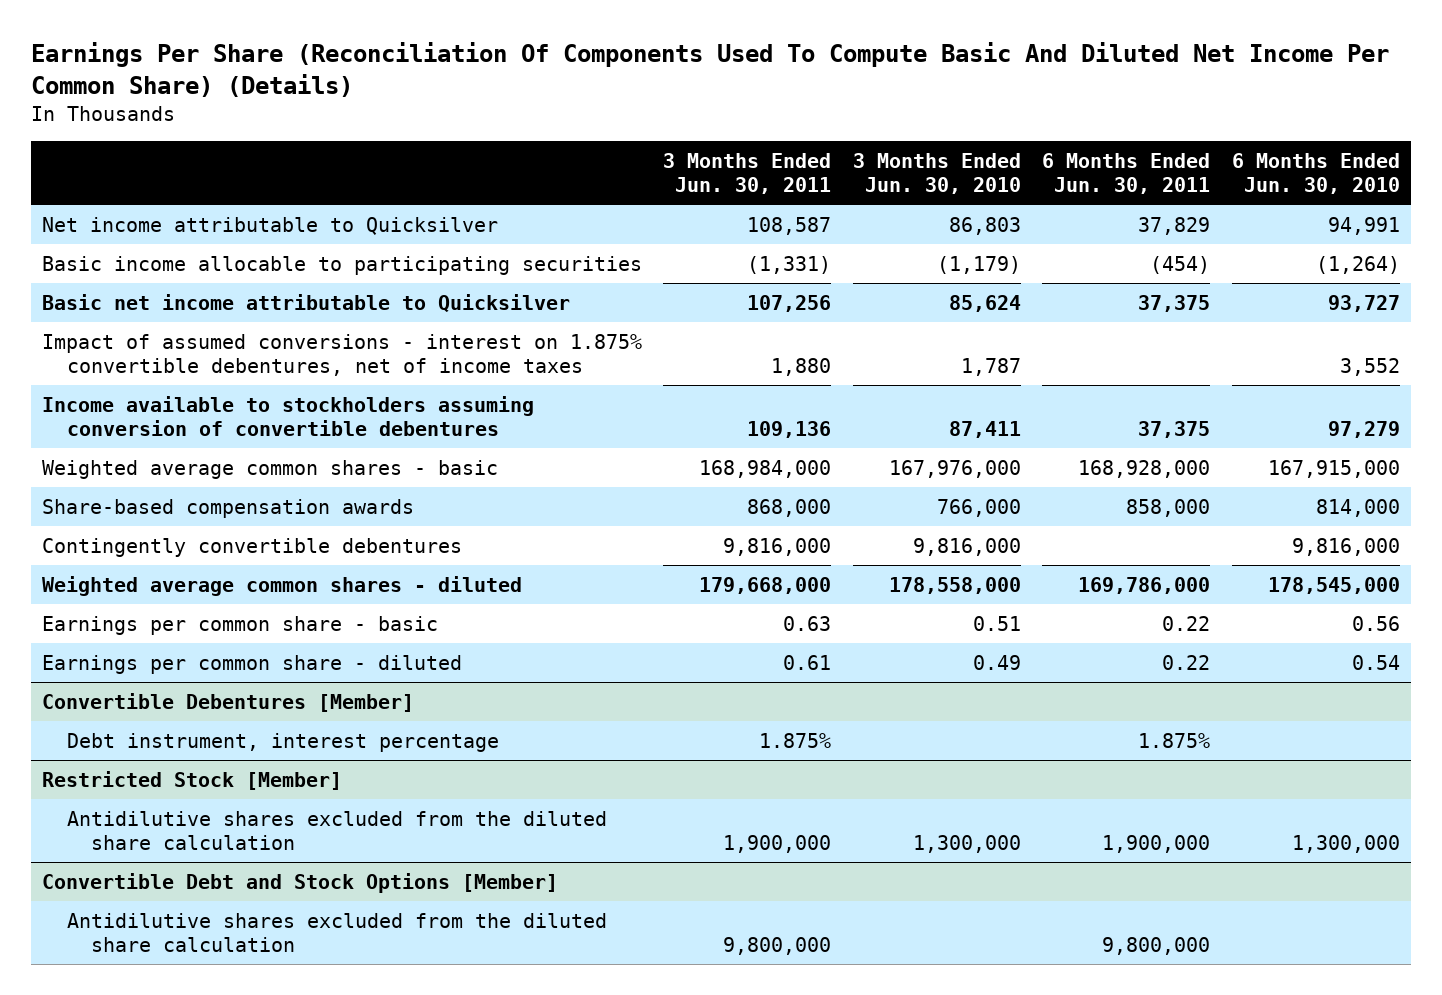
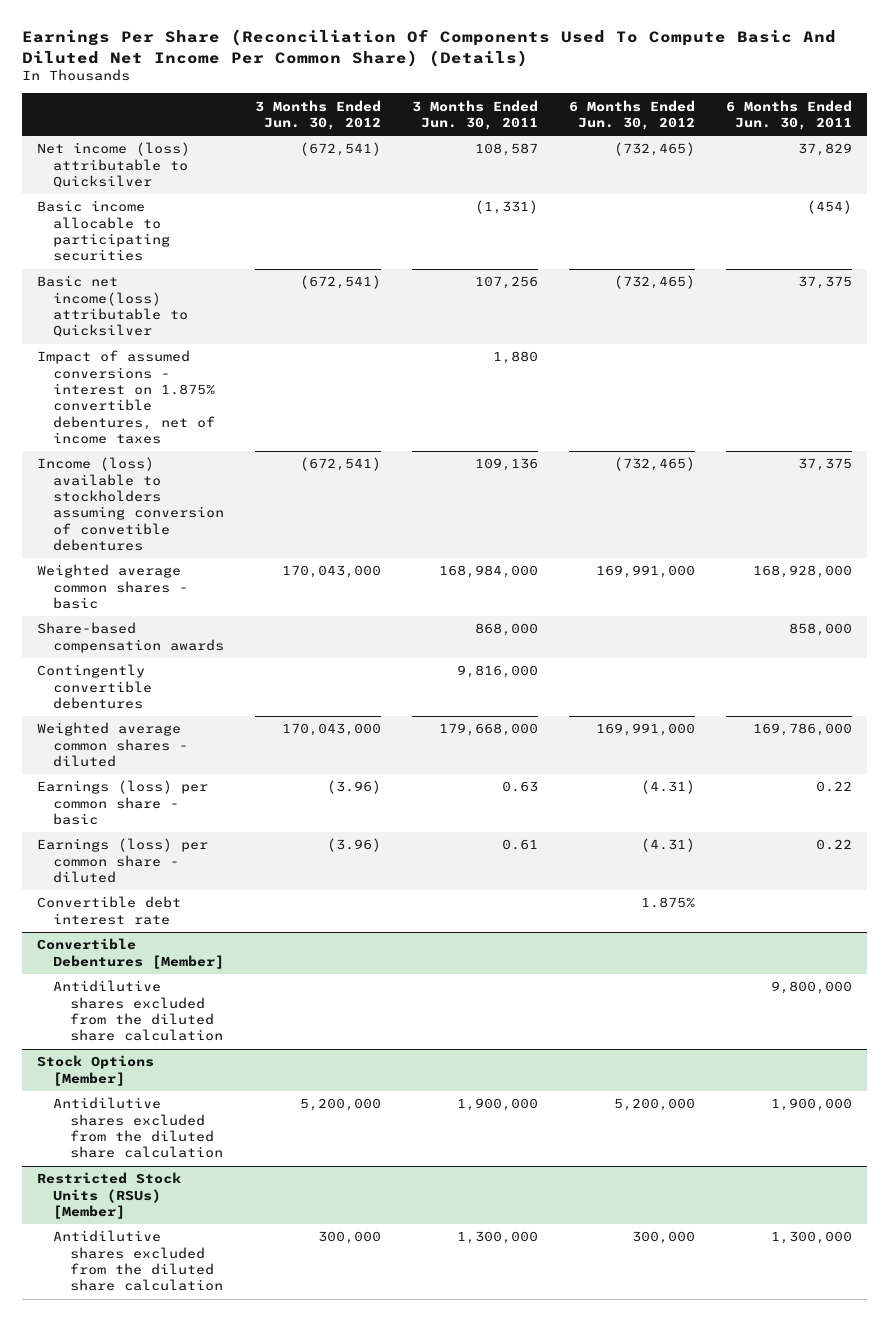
- | 3 Months Ended Jun. 30, 2011 | 3 Months Ended Jun. 30, 2010 | 6 Months Ended Jun. 30, 2011 | 6 Months Ended Jun. 30, 2010
+ | 3 Months Ended Jun. 30, 2012 | 3 Months Ended Jun. 30, 2011 | 6 Months Ended Jun. 30, 2012 | 6 Months Ended Jun. 30, 2011
- Net income attributable to Quicksilver | 108,587 | 86,803 | 37,829 | 94,991
+ Net income (loss) attributable to Quicksilver | (672,541) | 108,587 | (732,465) | 37,829
- Basic net income attributable to Quicksilver | 107,256 | 85,624 | 37,375 | 93,727
+ Basic net income(loss) attributable to Quicksilver | (672,541) | 107,256 | (732,465) | 37,375
- Income available to stockholders assuming conversion of convertible debentures | 109,136 | 87,411 | 37,375 | 97,279
+ Income (loss) available to stockholders assuming conversion of convetible debentures | (672,541) | 109,136 | (732,465) | 37,375
- Earnings per common share - basic | 0.63 | 0.51 | 0.22 | 0.56
- Earnings per common share - diluted | 0.61 | 0.49 | 0.22 | 0.54
+ Earnings (loss) per common share - basic | (3.96) | 0.63 | (4.31) | 0.22
+ Earnings (loss) per common share - diluted | (3.96) | 0.61 | (4.31) | 0.22
+ Convertible debt interest rate | | | 1.875% |
@ Convertible Debentures [Member]
- Debt instrument, interest percentage | 1.875% | | 1.875% |
- Restricted Stock [Member]
@ Convertible Debentures [Member]
+ Antidilutive shares excluded from the diluted share calculation | | | | 9,800,000
+ Stock Options [Member]
- Convertible Debt and Stock Options [Member]
- Antidilutive shares excluded from the diluted share calculation | 9,800,000 | | 9,800,000 |
+ Restricted Stock Units (RSUs) [Member]
+ Antidilutive shares excluded from the diluted share calculation | 300,000 | 1,300,000 | 300,000 | 1,300,000

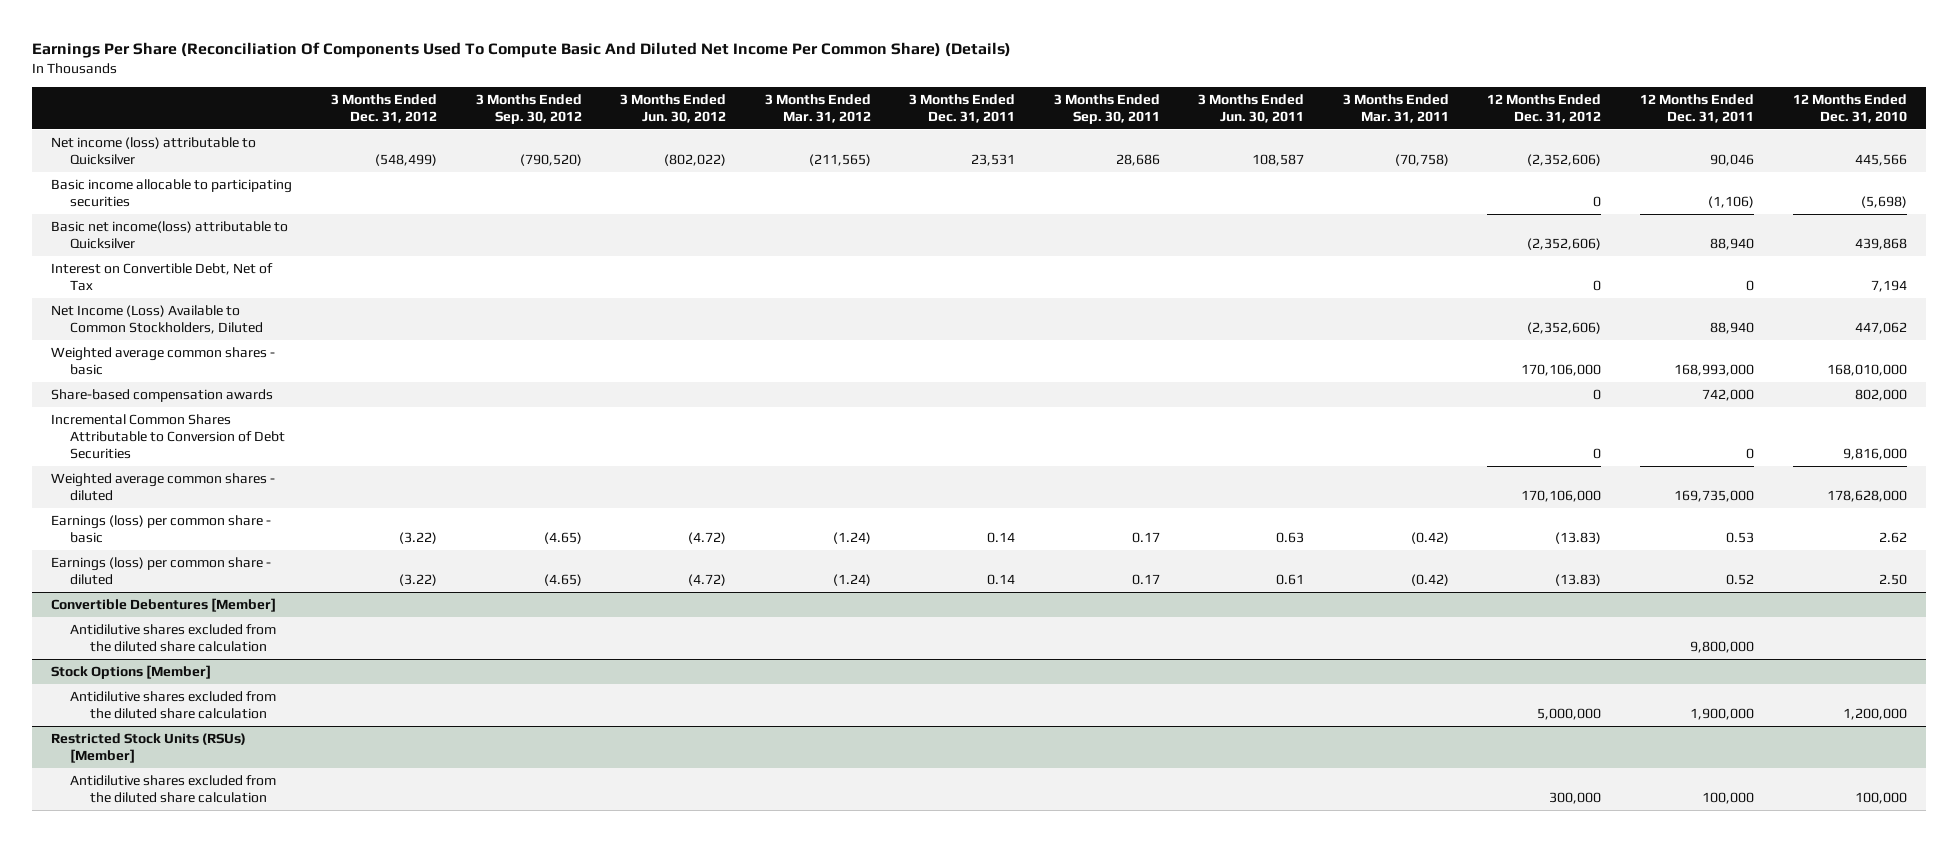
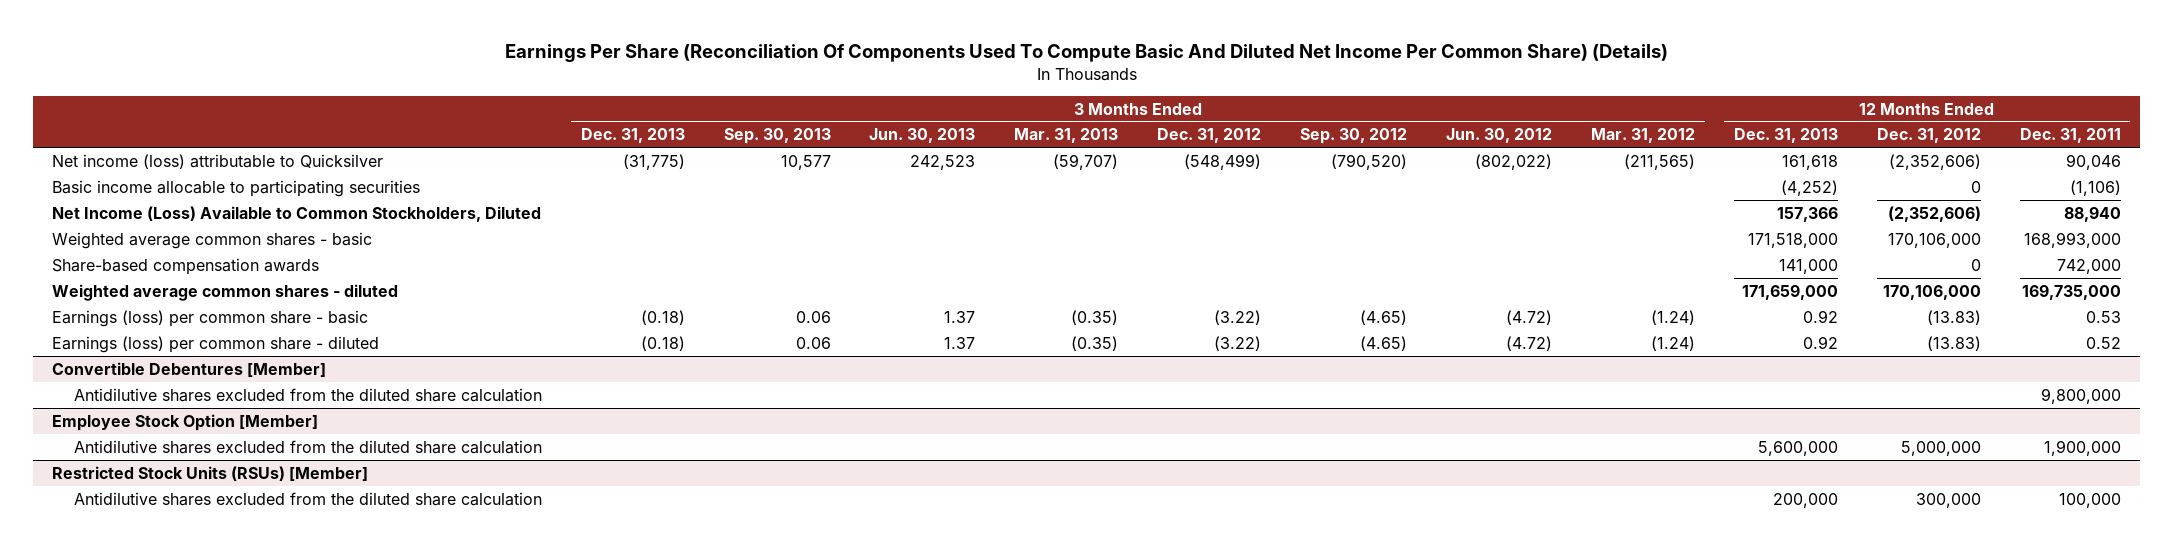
- | 3 Months Ended Dec. 31, 2012 | 3 Months Ended Sep. 30, 2012 | 3 Months Ended Jun. 30, 2012 | 3 Months Ended Mar. 31, 2012 | 3 Months Ended Dec. 31, 2011 | 3 Months Ended Sep. 30, 2011 | 3 Months Ended Jun. 30, 2011 | 3 Months Ended Mar. 31, 2011 | 12 Months Ended Dec. 31, 2012 | 12 Months Ended Dec. 31, 2011 | 12 Months Ended Dec. 31, 2010
+ | 3 Months Ended Dec. 31, 2013 | 3 Months Ended Sep. 30, 2013 | 3 Months Ended Jun. 30, 2013 | 3 Months Ended Mar. 31, 2013 | 3 Months Ended Dec. 31, 2012 | 3 Months Ended Sep. 30, 2012 | 3 Months Ended Jun. 30, 2012 | 3 Months Ended Mar. 31, 2012 | 12 Months Ended Dec. 31, 2013 | 12 Months Ended Dec. 31, 2012 | 12 Months Ended Dec. 31, 2011
- Basic net income(loss) attributable to Quicksilver | | | | | | | | | (2,352,606) | 88,940 | 439,868
- Interest on Convertible Debt, Net of Tax | | | | | | | | | 0 | 0 | 7,194
- Incremental Common Shares Attributable to Conversion of Debt Securities | | | | | | | | | 0 | 0 | 9,816,000
- Stock Options [Member]
+ Employee Stock Option [Member]

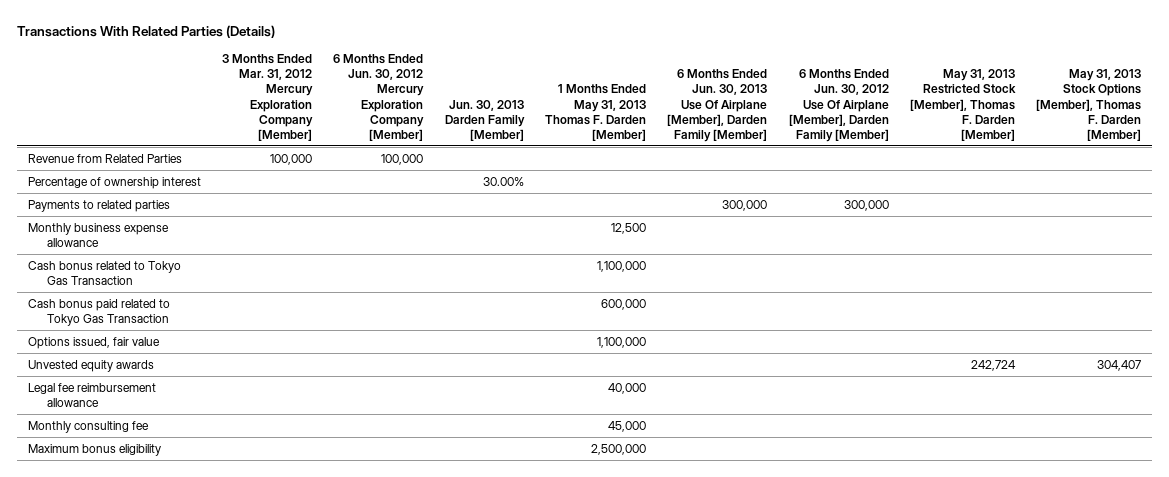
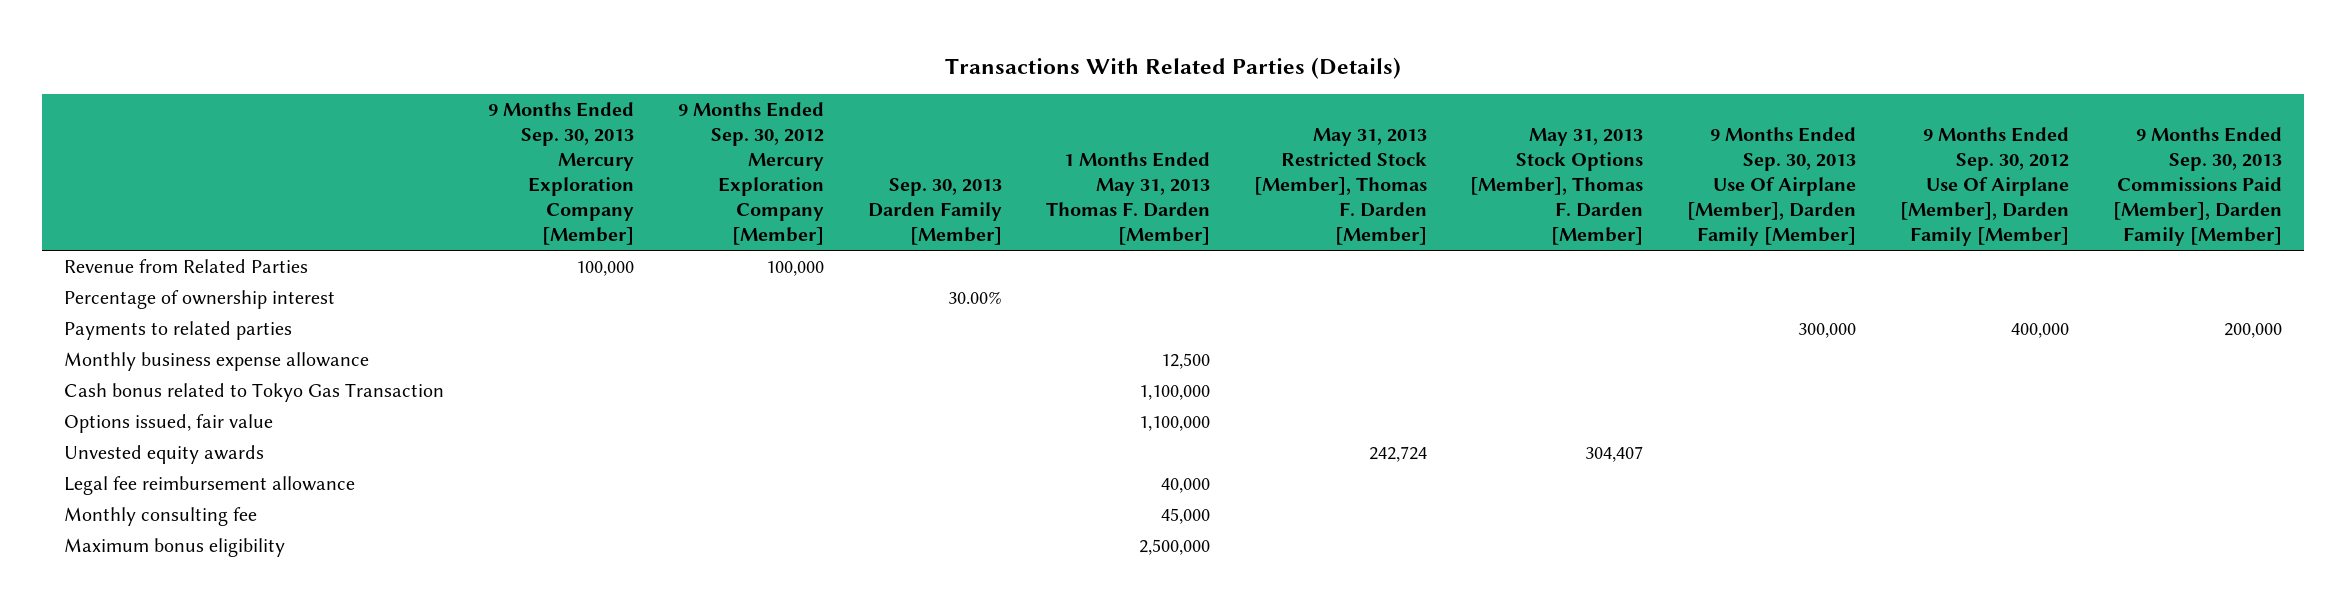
- | 3 Months Ended Mar. 31, 2012 Mercury Exploration Company [Member] | 6 Months Ended Jun. 30, 2012 Mercury Exploration Company [Member] | Jun. 30, 2013 Darden Family [Member] | 1 Months Ended May 31, 2013 Thomas F. Darden [Member] | 6 Months Ended Jun. 30, 2013 Use Of Airplane [Member], Darden Family [Member] | 6 Months Ended Jun. 30, 2012 Use Of Airplane [Member], Darden Family [Member] | May 31, 2013 Restricted Stock [Member], Thomas F. Darden [Member] | May 31, 2013 Stock Options [Member], Thomas F. Darden [Member]
+ | 9 Months Ended Sep. 30, 2013 Mercury Exploration Company [Member] | 9 Months Ended Sep. 30, 2012 Mercury Exploration Company [Member] | Sep. 30, 2013 Darden Family [Member] | 1 Months Ended May 31, 2013 Thomas F. Darden [Member] | May 31, 2013 Restricted Stock [Member], Thomas F. Darden [Member] | May 31, 2013 Stock Options [Member], Thomas F. Darden [Member] | 9 Months Ended Sep. 30, 2013 Use Of Airplane [Member], Darden Family [Member] | 9 Months Ended Sep. 30, 2012 Use Of Airplane [Member], Darden Family [Member] | 9 Months Ended Sep. 30, 2013 Commissions Paid [Member], Darden Family [Member]
- Cash bonus paid related to Tokyo Gas Transaction | | | | 600,000 | | | |

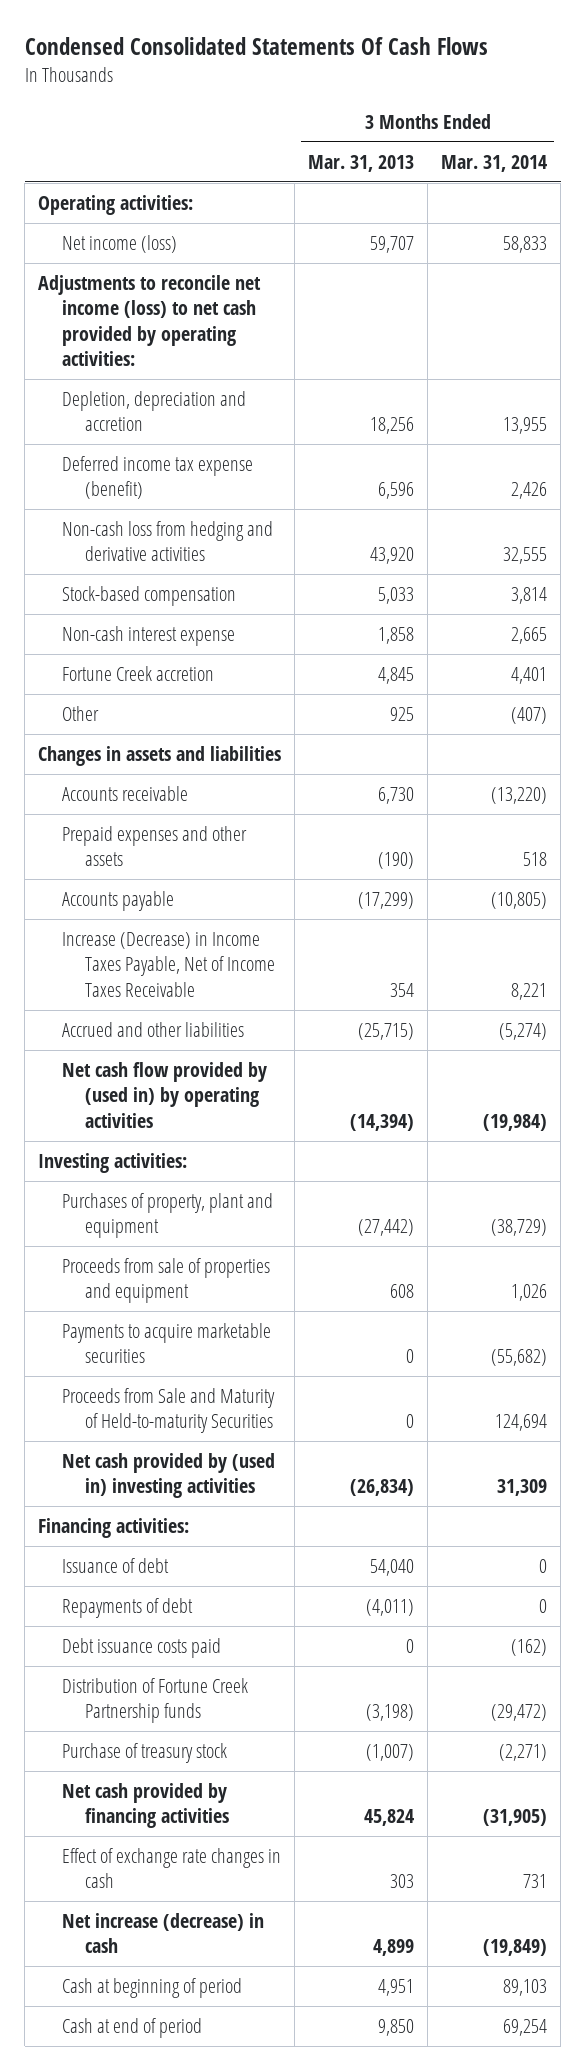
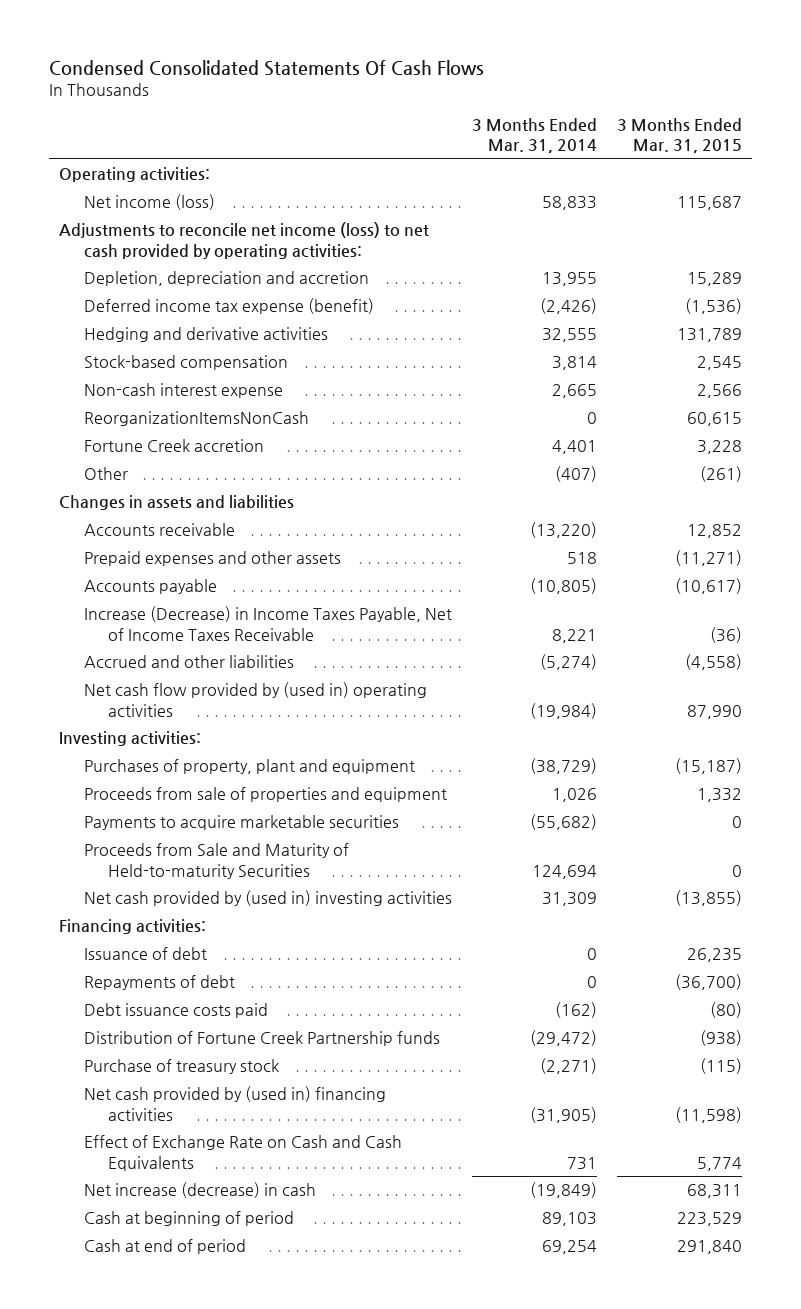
- | 3 Months Ended Mar. 31, 2013 | 3 Months Ended Mar. 31, 2014
+ | 3 Months Ended Mar. 31, 2014 | 3 Months Ended Mar. 31, 2015
- Deferred income tax expense (benefit) | 6,596 | 2,426
- Non-cash loss from hedging and derivative activities | 43,920 | 32,555
+ Deferred income tax expense (benefit) | (2,426) | (1,536)
+ Hedging and derivative activities | 32,555 | 131,789
+ ReorganizationItemsNonCash | 0 | 60,615
- Net cash flow provided by (used in) by operating activities | (14,394) | (19,984)
+ Net cash flow provided by (used in) operating activities | (19,984) | 87,990
- Net cash provided by financing activities | 45,824 | (31,905)
- Effect of exchange rate changes in cash | 303 | 731
+ Net cash provided by (used in) financing activities | (31,905) | (11,598)
+ Effect of Exchange Rate on Cash and Cash Equivalents | 731 | 5,774

